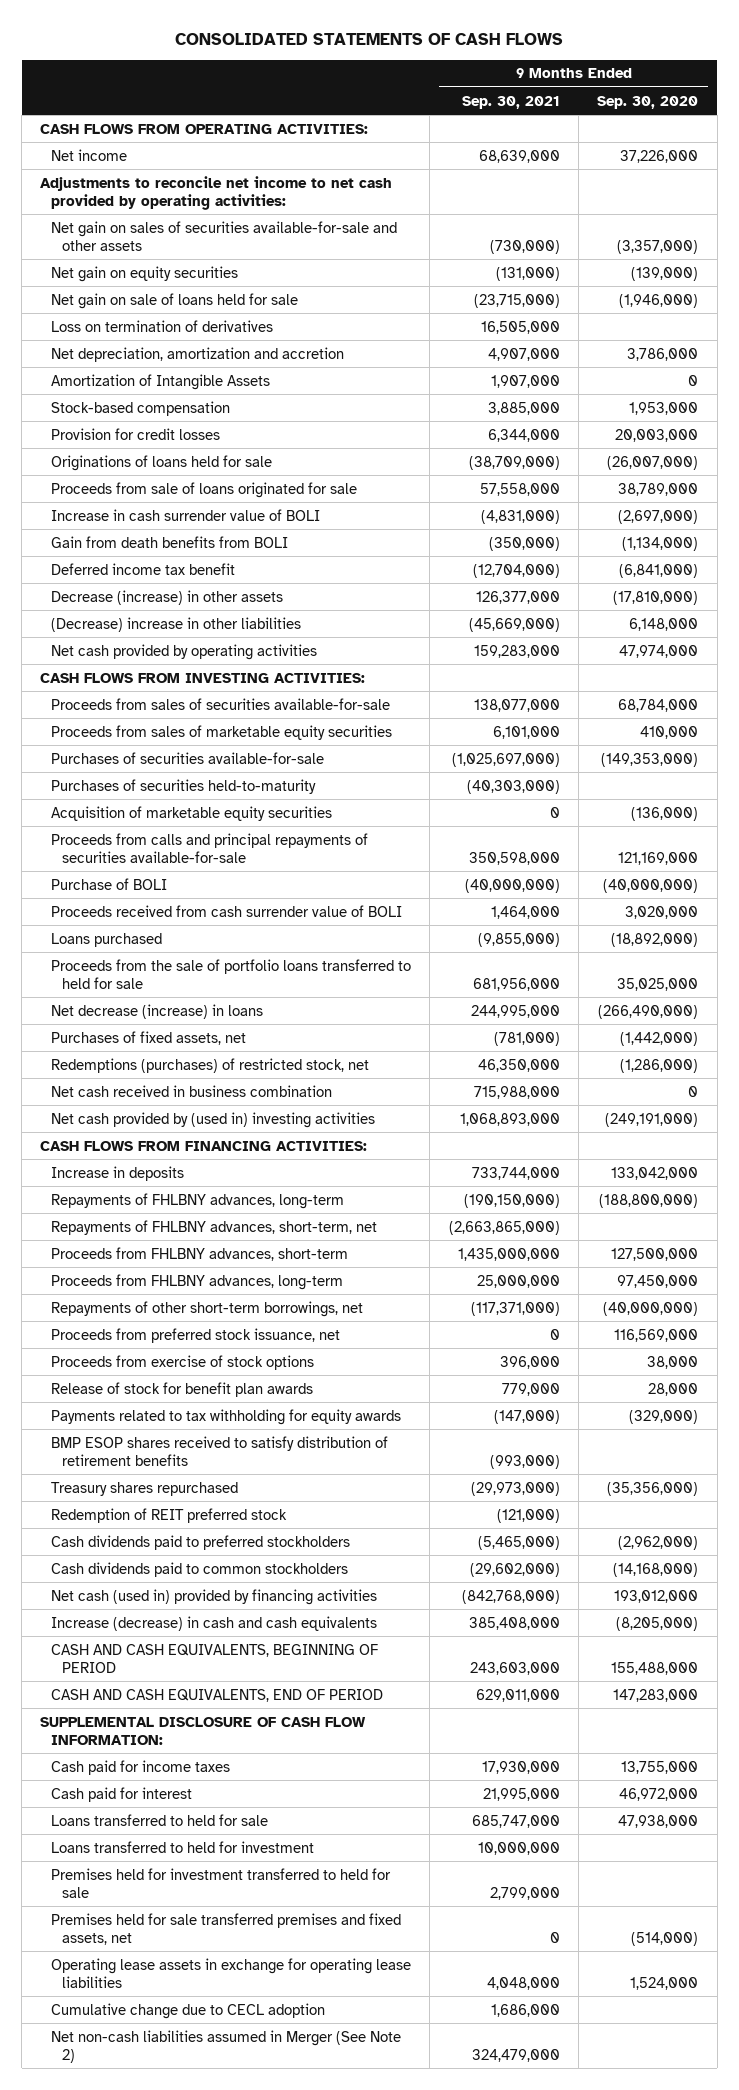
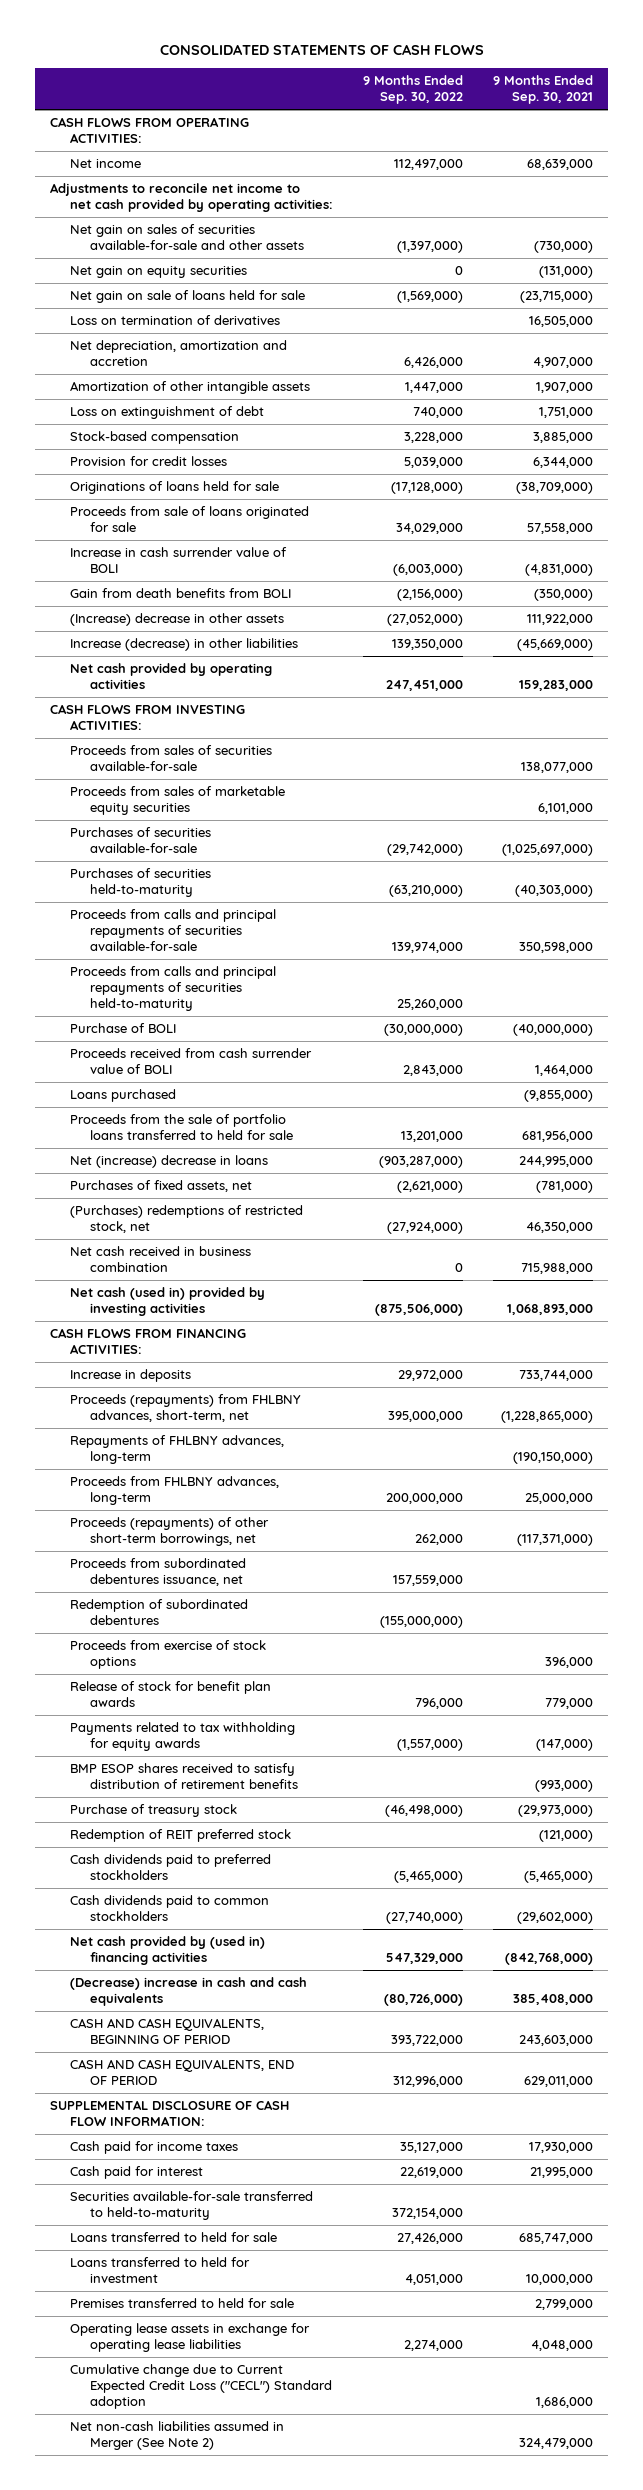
- | 9 Months Ended Sep. 30, 2021 | 9 Months Ended Sep. 30, 2020
+ | 9 Months Ended Sep. 30, 2022 | 9 Months Ended Sep. 30, 2021
- Amortization of Intangible Assets | 1,907,000 | 0
+ Amortization of other intangible assets | 1,447,000 | 1,907,000
+ Loss on extinguishment of debt | 740,000 | 1,751,000
- Deferred income tax benefit | (12,704,000) | (6,841,000)
- Decrease (increase) in other assets | 126,377,000 | (17,810,000)
- (Decrease) increase in other liabilities | (45,669,000) | 6,148,000
+ (Increase) decrease in other assets | (27,052,000) | 111,922,000
+ Increase (decrease) in other liabilities | 139,350,000 | (45,669,000)
- Acquisition of marketable equity securities | 0 | (136,000)
+ Proceeds from calls and principal repayments of securities held-to-maturity | 25,260,000 |
- Net decrease (increase) in loans | 244,995,000 | (266,490,000)
+ Net (increase) decrease in loans | (903,287,000) | 244,995,000
- Redemptions (purchases) of restricted stock, net | 46,350,000 | (1,286,000)
+ (Purchases) redemptions of restricted stock, net | (27,924,000) | 46,350,000
- Net cash provided by (used in) investing activities | 1,068,893,000 | (249,191,000)
+ Net cash (used in) provided by investing activities | (875,506,000) | 1,068,893,000
+ Proceeds (repayments) from FHLBNY advances, short-term, net | 395,000,000 | (1,228,865,000)
- Repayments of FHLBNY advances, short-term, net | (2,663,865,000) |
- Proceeds from FHLBNY advances, short-term | 1,435,000,000 | 127,500,000
- Repayments of other short-term borrowings, net | (117,371,000) | (40,000,000)
- Proceeds from preferred stock issuance, net | 0 | 116,569,000
+ Proceeds (repayments) of other short-term borrowings, net | 262,000 | (117,371,000)
+ Proceeds from subordinated debentures issuance, net | 157,559,000 |
+ Redemption of subordinated debentures | (155,000,000) |
- Treasury shares repurchased | (29,973,000) | (35,356,000)
+ Purchase of treasury stock | (46,498,000) | (29,973,000)
- Net cash (used in) provided by financing activities | (842,768,000) | 193,012,000
- Increase (decrease) in cash and cash equivalents | 385,408,000 | (8,205,000)
+ Net cash provided by (used in) financing activities | 547,329,000 | (842,768,000)
+ (Decrease) increase in cash and cash equivalents | (80,726,000) | 385,408,000
+ Securities available-for-sale transferred to held-to-maturity | 372,154,000 |
- Premises held for investment transferred to held for sale | 2,799,000 |
- Premises held for sale transferred premises and fixed assets, net | 0 | (514,000)
+ Premises transferred to held for sale | | 2,799,000
- Cumulative change due to CECL adoption | 1,686,000 |
+ Cumulative change due to Current Expected Credit Loss ("CECL") Standard adoption | | 1,686,000

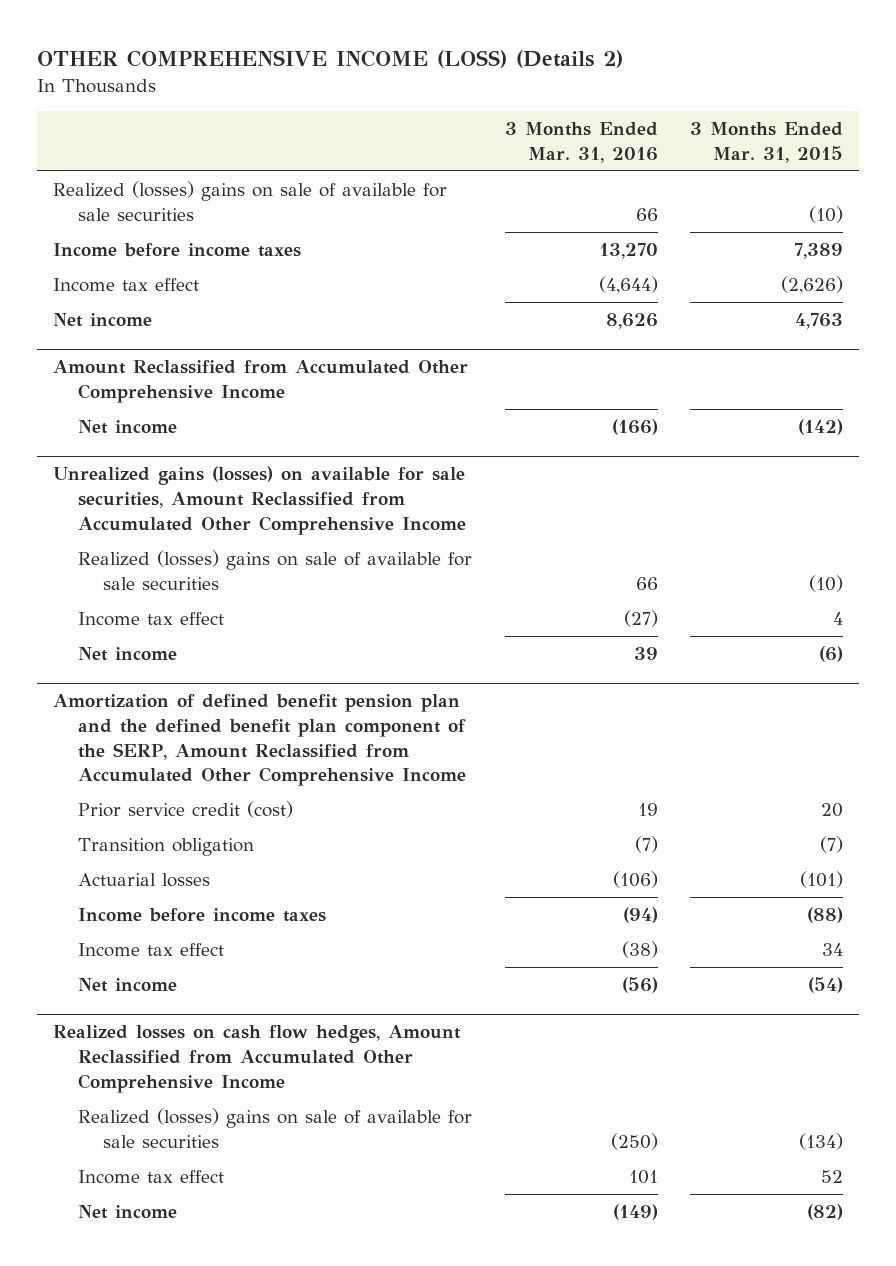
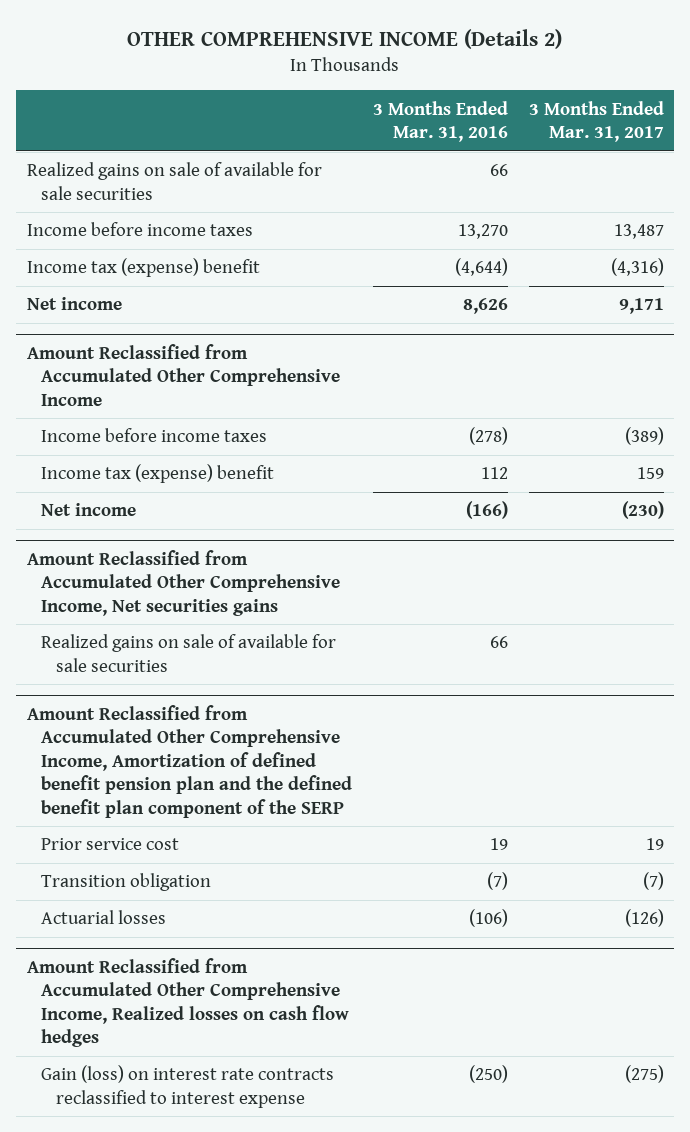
- OTHER COMPREHENSIVE INCOME (LOSS) (Details 2)
+ OTHER COMPREHENSIVE INCOME (Details 2)
- | 3 Months Ended Mar. 31, 2016 | 3 Months Ended Mar. 31, 2015
+ | 3 Months Ended Mar. 31, 2016 | 3 Months Ended Mar. 31, 2017
- Realized (losses) gains on sale of available for sale securities | 66 | (10)
+ Realized gains on sale of available for sale securities | 66 |
- Income tax effect | (4,644) | (2,626)
+ Income tax (expense) benefit | (4,644) | (4,316)
@ Amount Reclassified from Accumulated Other Comprehensive Income
+ Income before income taxes | (278) | (389)
+ Income tax (expense) benefit | 112 | 159
- Unrealized gains (losses) on available for sale securities, Amount Reclassified from Accumulated Other Comprehensive Income
- Realized (losses) gains on sale of available for sale securities | 66 | (10)
- Income tax effect | (27) | 4
- Net income | 39 | (6)
- Amortization of defined benefit pension plan and the defined benefit plan component of the SERP, Amount Reclassified from Accumulated Other Comprehensive Income
- Prior service credit (cost) | 19 | 20
+ Amount Reclassified from Accumulated Other Comprehensive Income, Net securities gains
+ Realized gains on sale of available for sale securities | 66 |
+ Amount Reclassified from Accumulated Other Comprehensive Income, Amortization of defined benefit pension plan and the defined benefit plan component of the SERP
+ Prior service cost | 19 | 19
- Income before income taxes | (94) | (88)
- Income tax effect | (38) | 34
- Net income | (56) | (54)
- Realized losses on cash flow hedges, Amount Reclassified from Accumulated Other Comprehensive Income
- Realized (losses) gains on sale of available for sale securities | (250) | (134)
- Income tax effect | 101 | 52
- Net income | (149) | (82)
+ Amount Reclassified from Accumulated Other Comprehensive Income, Realized losses on cash flow hedges
+ Gain (loss) on interest rate contracts reclassified to interest expense | (250) | (275)

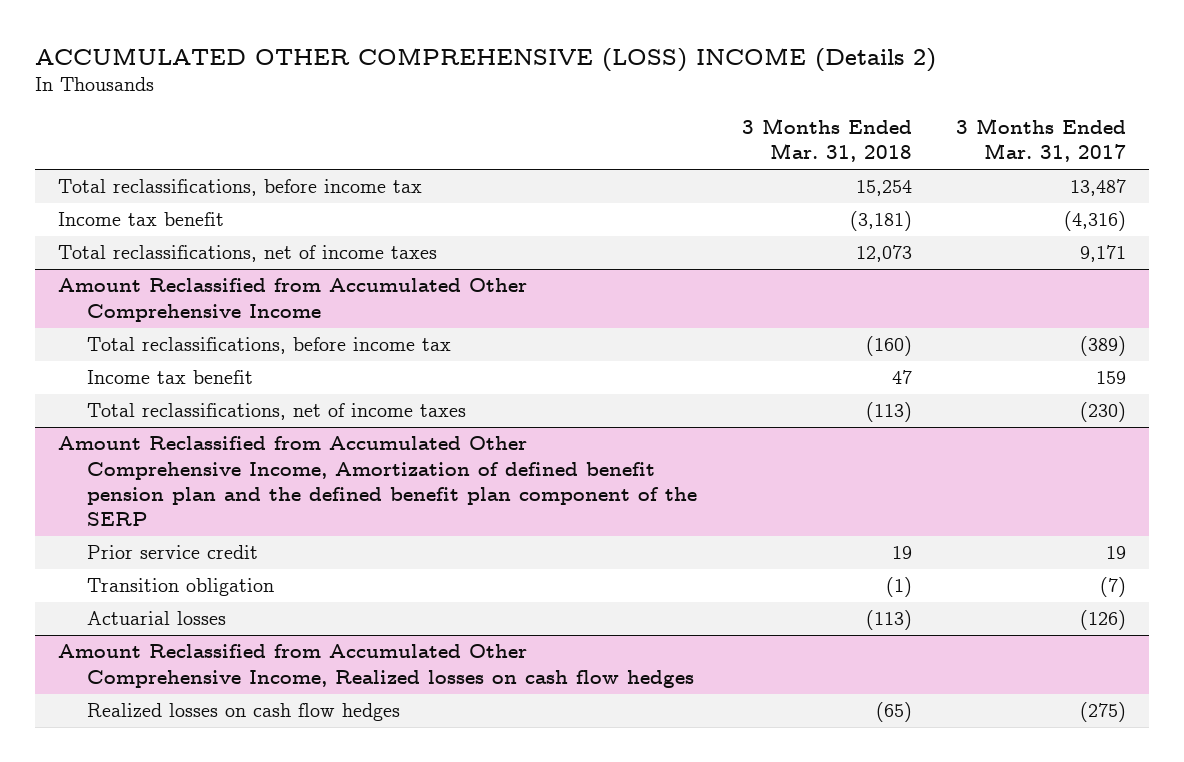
- OTHER COMPREHENSIVE INCOME (Details 2)
+ ACCUMULATED OTHER COMPREHENSIVE (LOSS) INCOME (Details 2)
- | 3 Months Ended Mar. 31, 2016 | 3 Months Ended Mar. 31, 2017
+ | 3 Months Ended Mar. 31, 2018 | 3 Months Ended Mar. 31, 2017
- Realized gains on sale of available for sale securities | 66 |
- Income before income taxes | 13,270 | 13,487
- Income tax (expense) benefit | (4,644) | (4,316)
- Net income | 8,626 | 9,171
+ Total reclassifications, before income tax | 15,254 | 13,487
+ Income tax benefit | (3,181) | (4,316)
+ Total reclassifications, net of income taxes | 12,073 | 9,171
@ Amount Reclassified from Accumulated Other Comprehensive Income
- Income before income taxes | (278) | (389)
- Income tax (expense) benefit | 112 | 159
- Net income | (166) | (230)
- Amount Reclassified from Accumulated Other Comprehensive Income, Net securities gains
- Realized gains on sale of available for sale securities | 66 |
@ Amount Reclassified from Accumulated Other Comprehensive Income
+ Total reclassifications, before income tax | (160) | (389)
+ Income tax benefit | 47 | 159
+ Total reclassifications, net of income taxes | (113) | (230)
@ Amount Reclassified from Accumulated Other Comprehensive Income, Amortization of defined benefit pension plan and the defined benefit plan component of the SERP
- Prior service cost | 19 | 19
+ Prior service credit | 19 | 19
@ Amount Reclassified from Accumulated Other Comprehensive Income, Realized losses on cash flow hedges
- Gain (loss) on interest rate contracts reclassified to interest expense | (250) | (275)
+ Realized losses on cash flow hedges | (65) | (275)

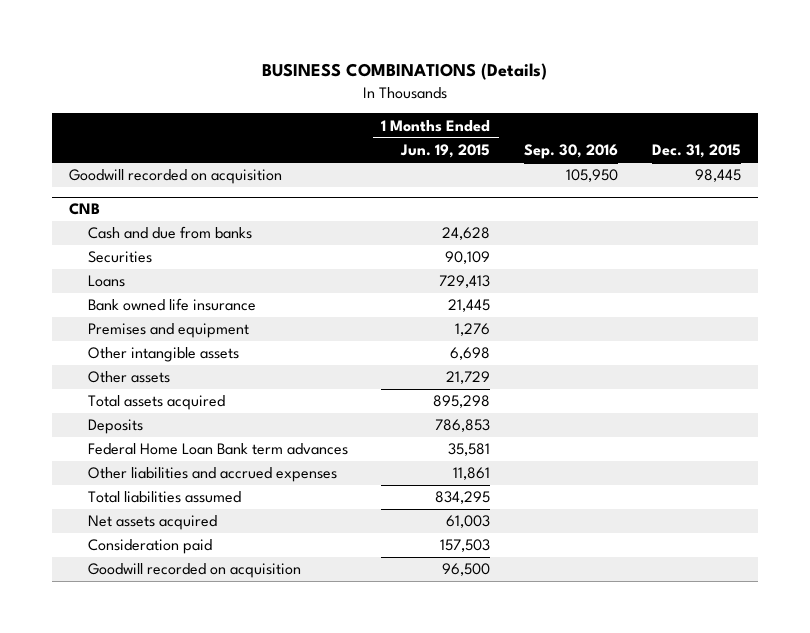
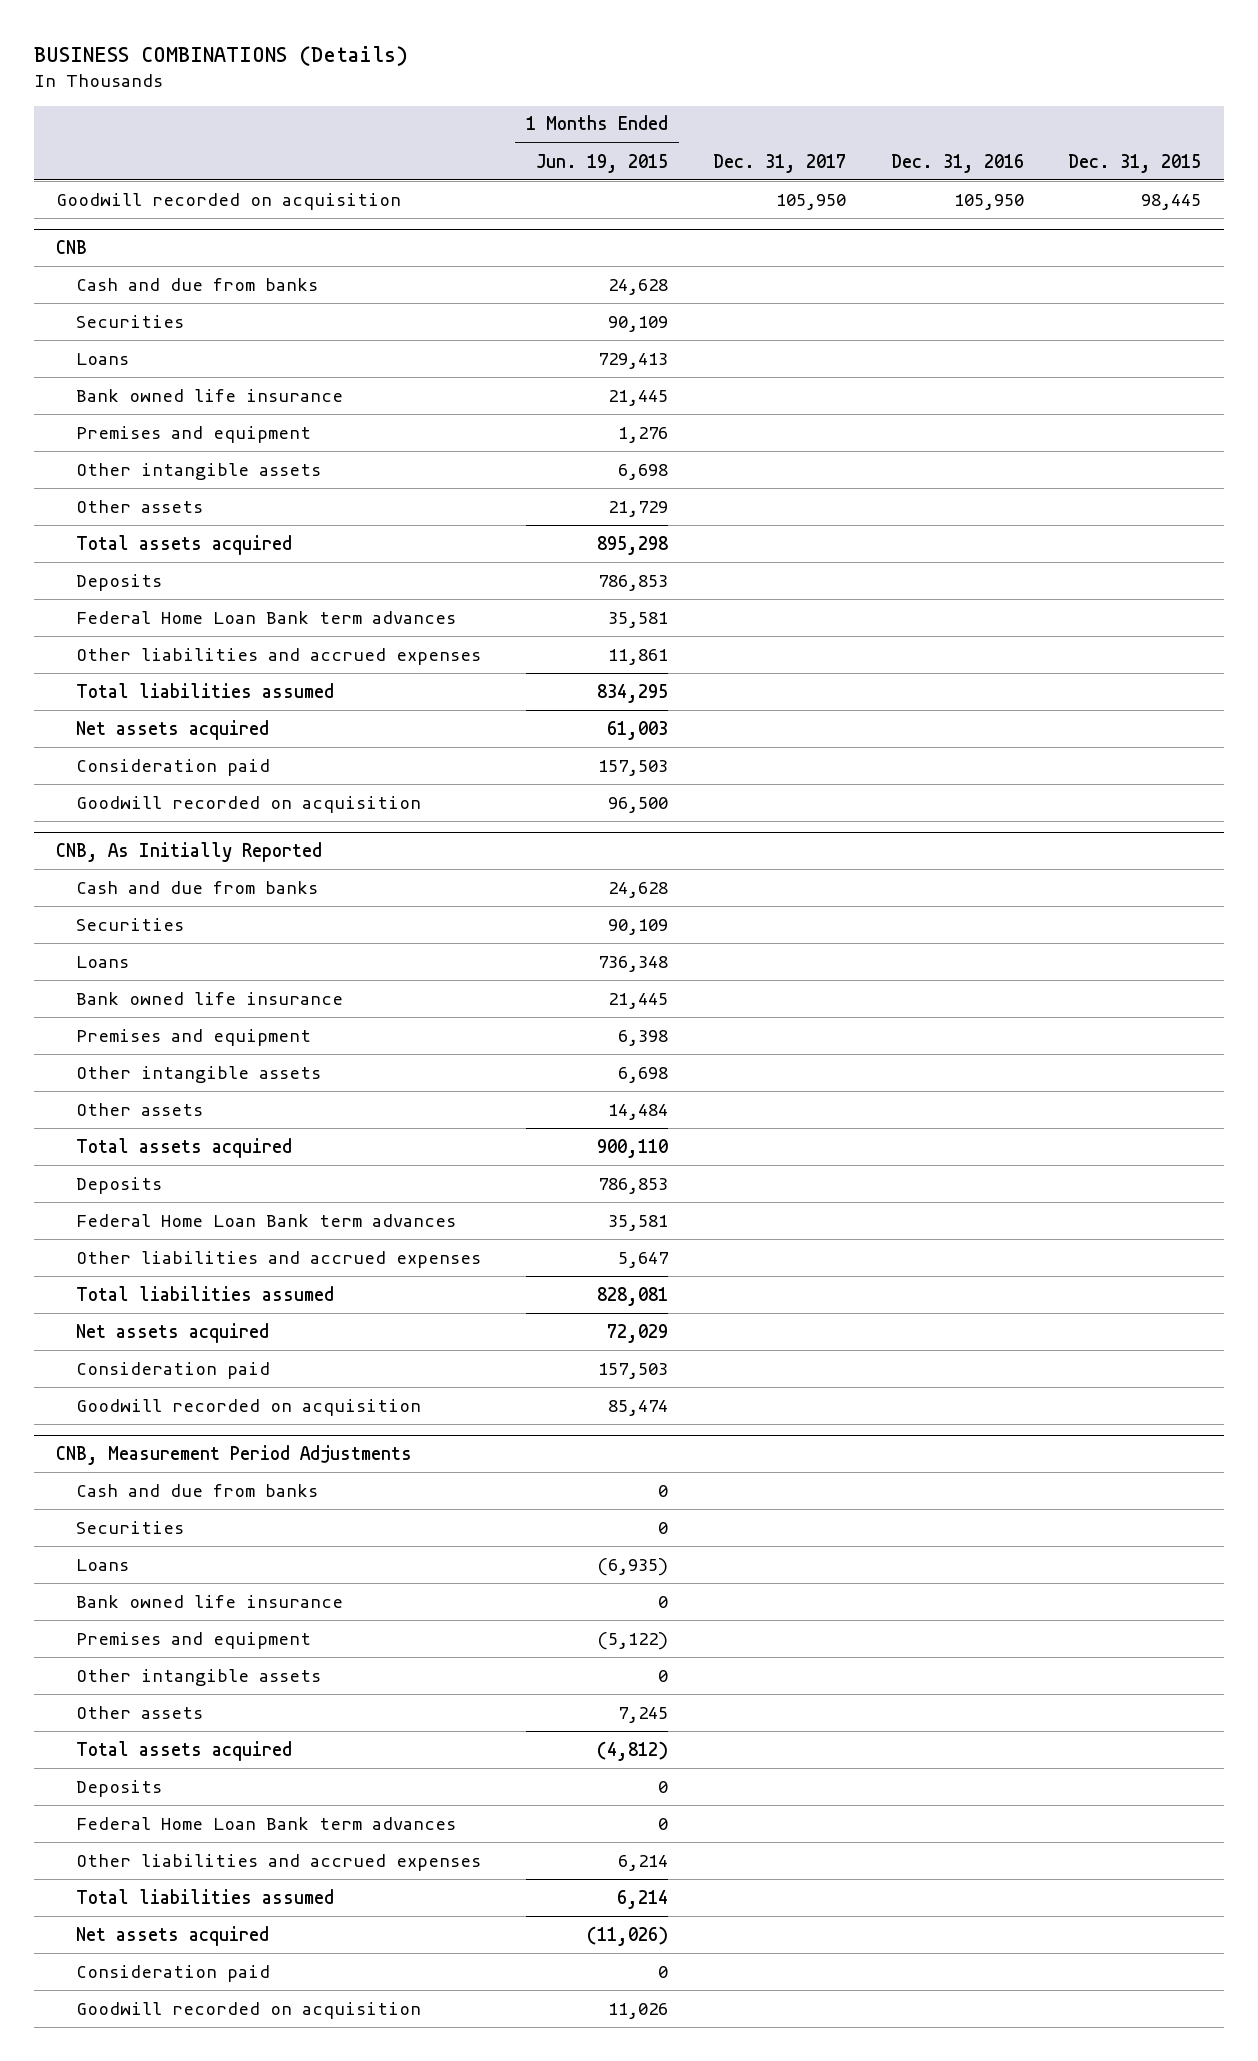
- | 1 Months Ended Jun. 19, 2015 | Sep. 30, 2016 | Dec. 31, 2015
+ | 1 Months Ended Jun. 19, 2015 | Dec. 31, 2017 | Dec. 31, 2016 | Dec. 31, 2015
+ CNB, As Initially Reported
+ Cash and due from banks | 24,628 | | |
+ Securities | 90,109 | | |
+ Loans | 736,348 | | |
+ Bank owned life insurance | 21,445 | | |
+ Premises and equipment | 6,398 | | |
+ Other intangible assets | 6,698 | | |
+ Other assets | 14,484 | | |
+ Total assets acquired | 900,110 | | |
+ Deposits | 786,853 | | |
+ Federal Home Loan Bank term advances | 35,581 | | |
+ Other liabilities and accrued expenses | 5,647 | | |
+ Total liabilities assumed | 828,081 | | |
+ Net assets acquired | 72,029 | | |
+ Consideration paid | 157,503 | | |
+ Goodwill recorded on acquisition | 85,474 | | |
+ CNB, Measurement Period Adjustments
+ Cash and due from banks | 0 | | |
+ Securities | 0 | | |
+ Loans | (6,935) | | |
+ Bank owned life insurance | 0 | | |
+ Premises and equipment | (5,122) | | |
+ Other intangible assets | 0 | | |
+ Other assets | 7,245 | | |
+ Total assets acquired | (4,812) | | |
+ Deposits | 0 | | |
+ Federal Home Loan Bank term advances | 0 | | |
+ Other liabilities and accrued expenses | 6,214 | | |
+ Total liabilities assumed | 6,214 | | |
+ Net assets acquired | (11,026) | | |
+ Consideration paid | 0 | | |
+ Goodwill recorded on acquisition | 11,026 | | |

